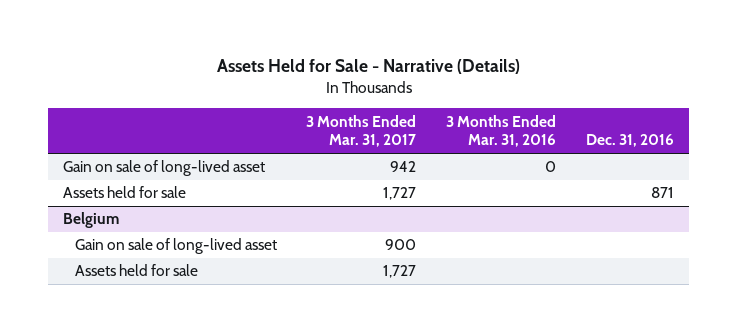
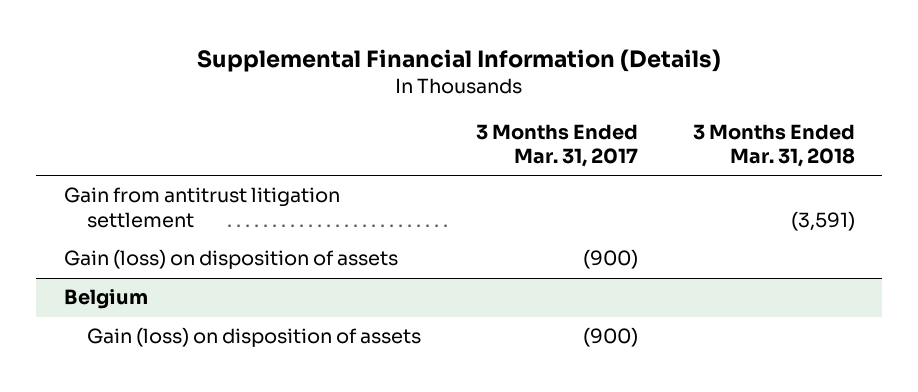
- Assets Held for Sale - Narrative (Details)
+ Supplemental Financial Information (Details)
- | 3 Months Ended Mar. 31, 2017 | 3 Months Ended Mar. 31, 2016 | Dec. 31, 2016
+ | 3 Months Ended Mar. 31, 2017 | 3 Months Ended Mar. 31, 2018
- Gain on sale of long-lived asset | 942 | 0 |
- Assets held for sale | 1,727 | | 871
+ Gain from antitrust litigation settlement | | (3,591)
+ Gain (loss) on disposition of assets | (900) |
@ Belgium
- Gain on sale of long-lived asset | 900 | |
- Assets held for sale | 1,727 | |
+ Gain (loss) on disposition of assets | (900) |

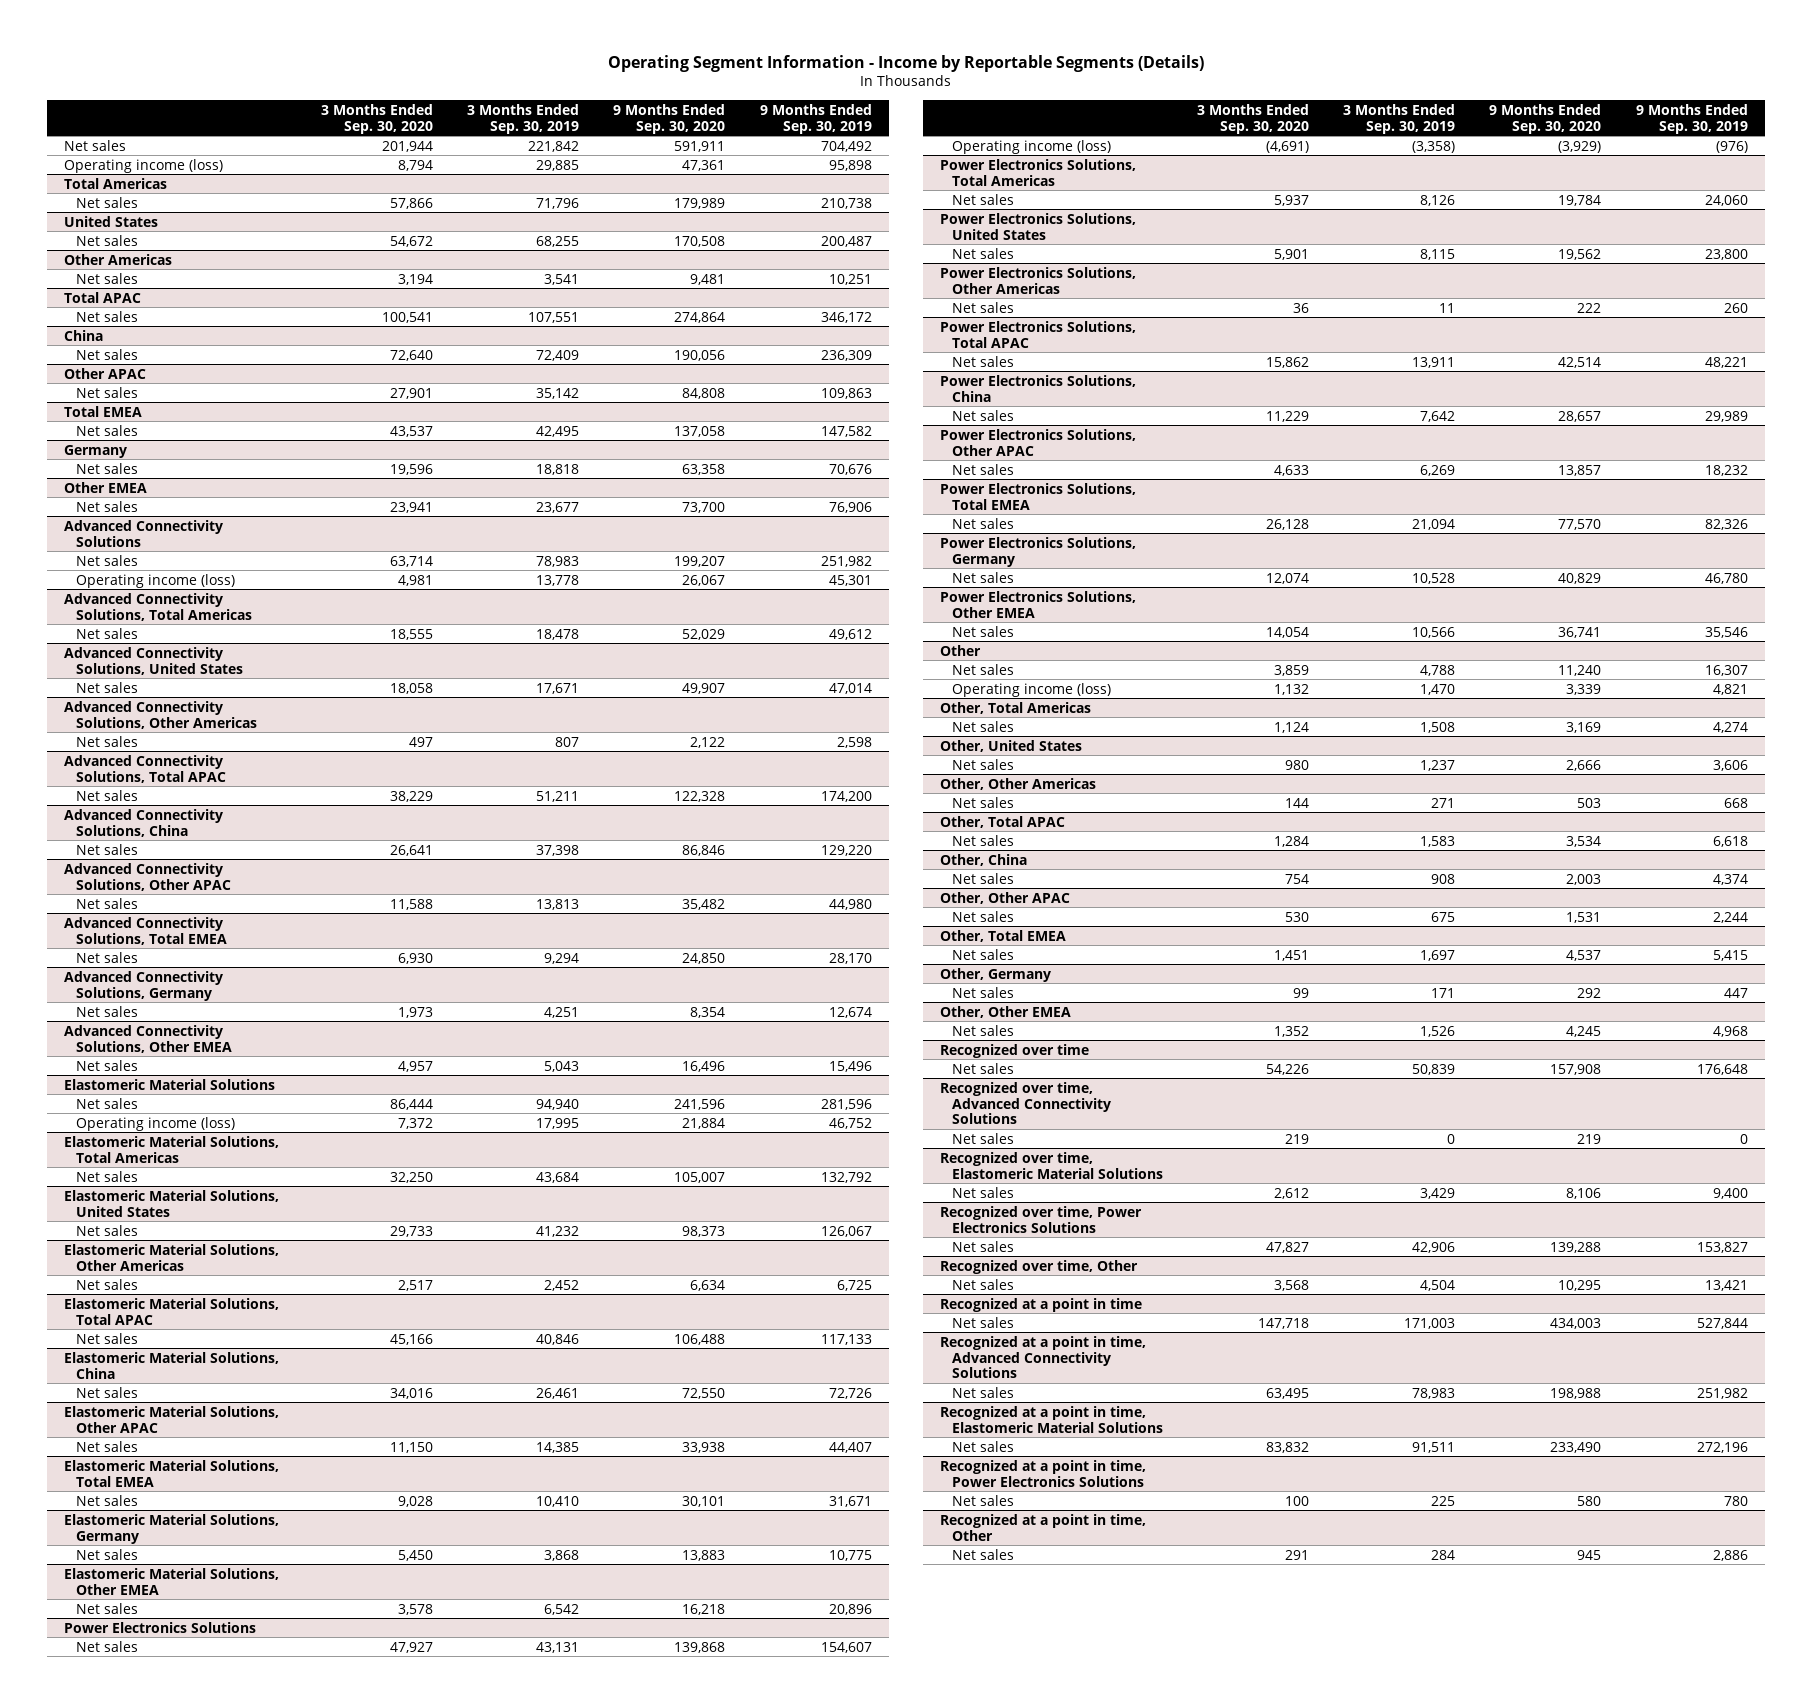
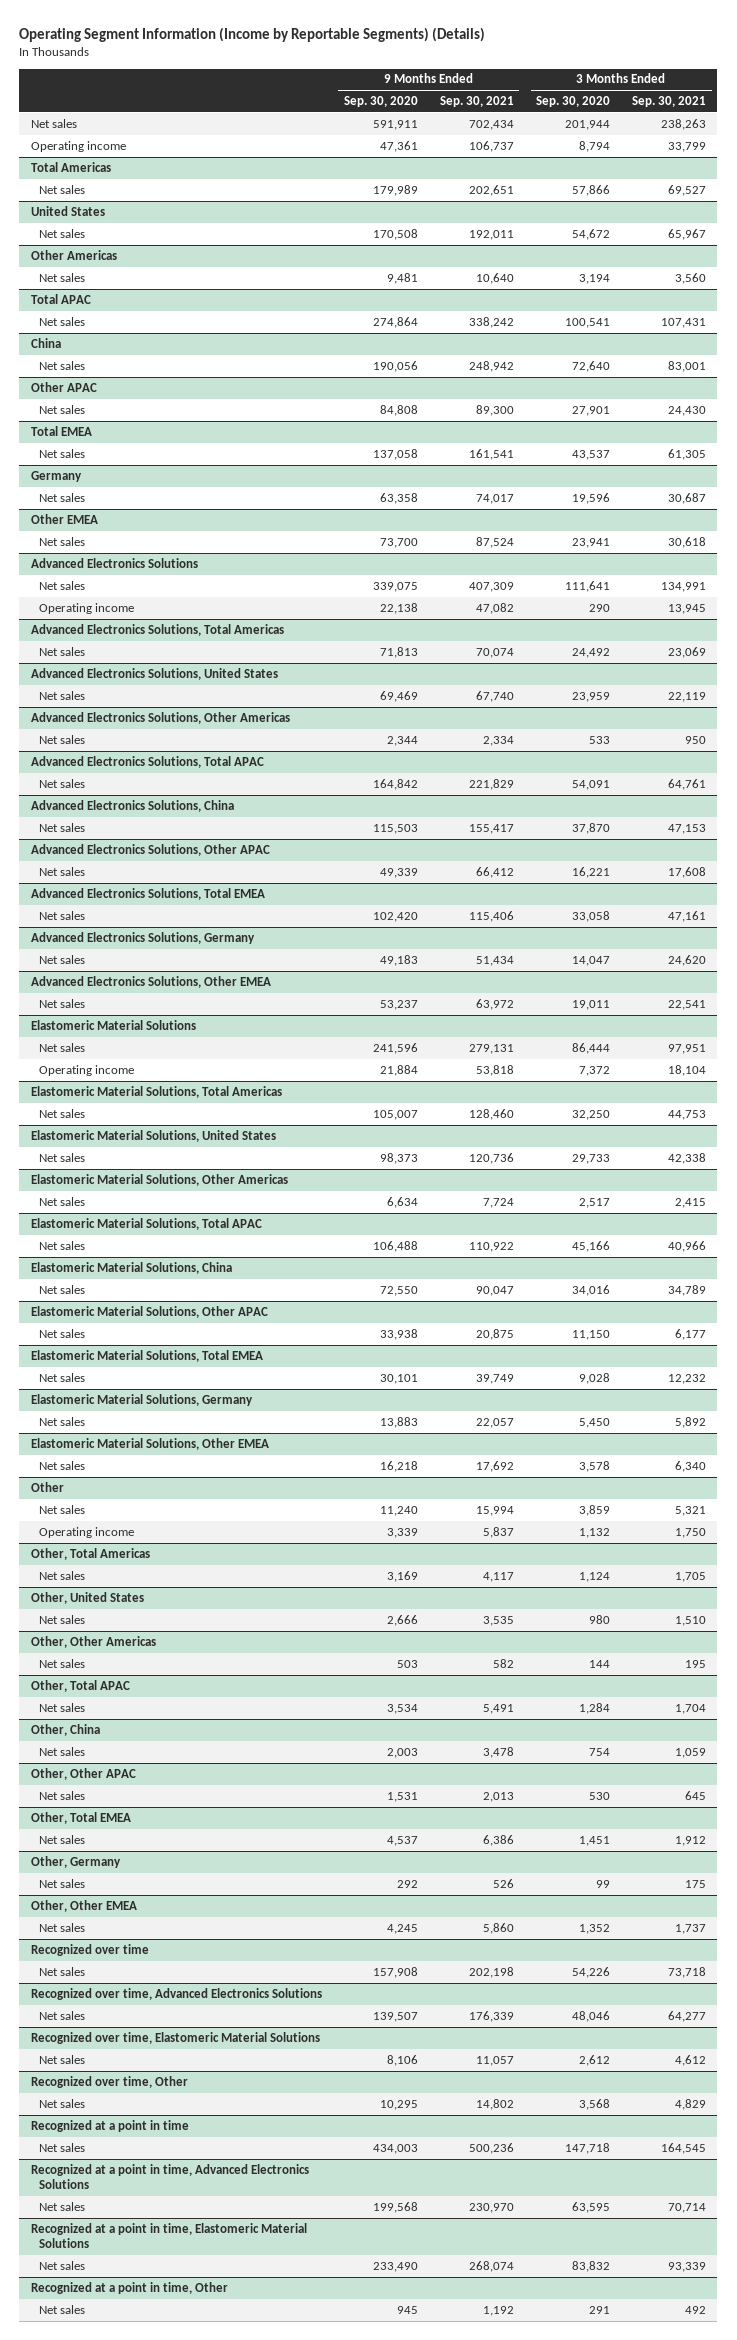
- Operating Segment Information - Income by Reportable Segments (Details)
+ Operating Segment Information (Income by Reportable Segments) (Details)
- | 3 Months Ended Sep. 30, 2020 | 3 Months Ended Sep. 30, 2019 | 9 Months Ended Sep. 30, 2020 | 9 Months Ended Sep. 30, 2019
+ | 9 Months Ended Sep. 30, 2020 | 9 Months Ended Sep. 30, 2021 | 3 Months Ended Sep. 30, 2020 | 3 Months Ended Sep. 30, 2021
- Operating income (loss) | 8,794 | 29,885 | 47,361 | 95,898
+ Operating income | 47,361 | 106,737 | 8,794 | 33,799
- Advanced Connectivity Solutions
- Net sales | 63,714 | 78,983 | 199,207 | 251,982
- Operating income (loss) | 4,981 | 13,778 | 26,067 | 45,301
- Advanced Connectivity Solutions, Total Americas
- Net sales | 18,555 | 18,478 | 52,029 | 49,612
- Advanced Connectivity Solutions, United States
- Net sales | 18,058 | 17,671 | 49,907 | 47,014
- Advanced Connectivity Solutions, Other Americas
- Net sales | 497 | 807 | 2,122 | 2,598
- Advanced Connectivity Solutions, Total APAC
- Net sales | 38,229 | 51,211 | 122,328 | 174,200
- Advanced Connectivity Solutions, China
- Net sales | 26,641 | 37,398 | 86,846 | 129,220
- Advanced Connectivity Solutions, Other APAC
- Net sales | 11,588 | 13,813 | 35,482 | 44,980
- Advanced Connectivity Solutions, Total EMEA
- Net sales | 6,930 | 9,294 | 24,850 | 28,170
- Advanced Connectivity Solutions, Germany
- Net sales | 1,973 | 4,251 | 8,354 | 12,674
- Advanced Connectivity Solutions, Other EMEA
- Net sales | 4,957 | 5,043 | 16,496 | 15,496
+ Advanced Electronics Solutions
+ Net sales | 339,075 | 407,309 | 111,641 | 134,991
+ Operating income | 22,138 | 47,082 | 290 | 13,945
+ Advanced Electronics Solutions, Total Americas
+ Net sales | 71,813 | 70,074 | 24,492 | 23,069
+ Advanced Electronics Solutions, United States
+ Net sales | 69,469 | 67,740 | 23,959 | 22,119
+ Advanced Electronics Solutions, Other Americas
+ Net sales | 2,344 | 2,334 | 533 | 950
+ Advanced Electronics Solutions, Total APAC
+ Net sales | 164,842 | 221,829 | 54,091 | 64,761
+ Advanced Electronics Solutions, China
+ Net sales | 115,503 | 155,417 | 37,870 | 47,153
+ Advanced Electronics Solutions, Other APAC
+ Net sales | 49,339 | 66,412 | 16,221 | 17,608
+ Advanced Electronics Solutions, Total EMEA
+ Net sales | 102,420 | 115,406 | 33,058 | 47,161
+ Advanced Electronics Solutions, Germany
+ Net sales | 49,183 | 51,434 | 14,047 | 24,620
+ Advanced Electronics Solutions, Other EMEA
+ Net sales | 53,237 | 63,972 | 19,011 | 22,541
@ Elastomeric Material Solutions
- Operating income (loss) | 7,372 | 17,995 | 21,884 | 46,752
+ Operating income | 21,884 | 53,818 | 7,372 | 18,104
- Power Electronics Solutions
- Net sales | 47,927 | 43,131 | 139,868 | 154,607
- Operating income (loss) | (4,691) | (3,358) | (3,929) | (976)
- Power Electronics Solutions, Total Americas
- Net sales | 5,937 | 8,126 | 19,784 | 24,060
- Power Electronics Solutions, United States
- Net sales | 5,901 | 8,115 | 19,562 | 23,800
- Power Electronics Solutions, Other Americas
- Net sales | 36 | 11 | 222 | 260
- Power Electronics Solutions, Total APAC
- Net sales | 15,862 | 13,911 | 42,514 | 48,221
- Power Electronics Solutions, China
- Net sales | 11,229 | 7,642 | 28,657 | 29,989
- Power Electronics Solutions, Other APAC
- Net sales | 4,633 | 6,269 | 13,857 | 18,232
- Power Electronics Solutions, Total EMEA
- Net sales | 26,128 | 21,094 | 77,570 | 82,326
- Power Electronics Solutions, Germany
- Net sales | 12,074 | 10,528 | 40,829 | 46,780
- Power Electronics Solutions, Other EMEA
- Net sales | 14,054 | 10,566 | 36,741 | 35,546
@ Other
- Operating income (loss) | 1,132 | 1,470 | 3,339 | 4,821
+ Operating income | 3,339 | 5,837 | 1,132 | 1,750
- Recognized over time, Advanced Connectivity Solutions
- Net sales | 219 | 0 | 219 | 0
+ Recognized over time, Advanced Electronics Solutions
+ Net sales | 139,507 | 176,339 | 48,046 | 64,277
- Recognized over time, Power Electronics Solutions
- Net sales | 47,827 | 42,906 | 139,288 | 153,827
- Recognized at a point in time, Advanced Connectivity Solutions
- Net sales | 63,495 | 78,983 | 198,988 | 251,982
+ Recognized at a point in time, Advanced Electronics Solutions
+ Net sales | 199,568 | 230,970 | 63,595 | 70,714
- Recognized at a point in time, Power Electronics Solutions
- Net sales | 100 | 225 | 580 | 780

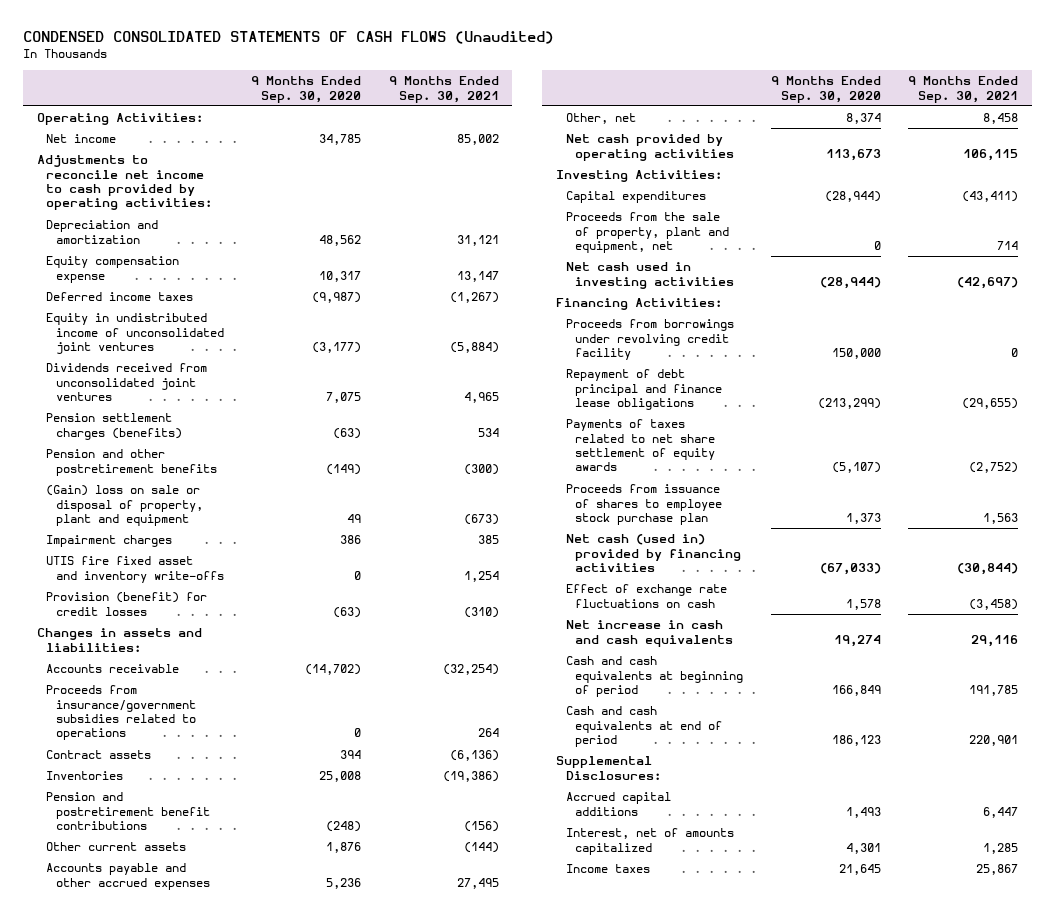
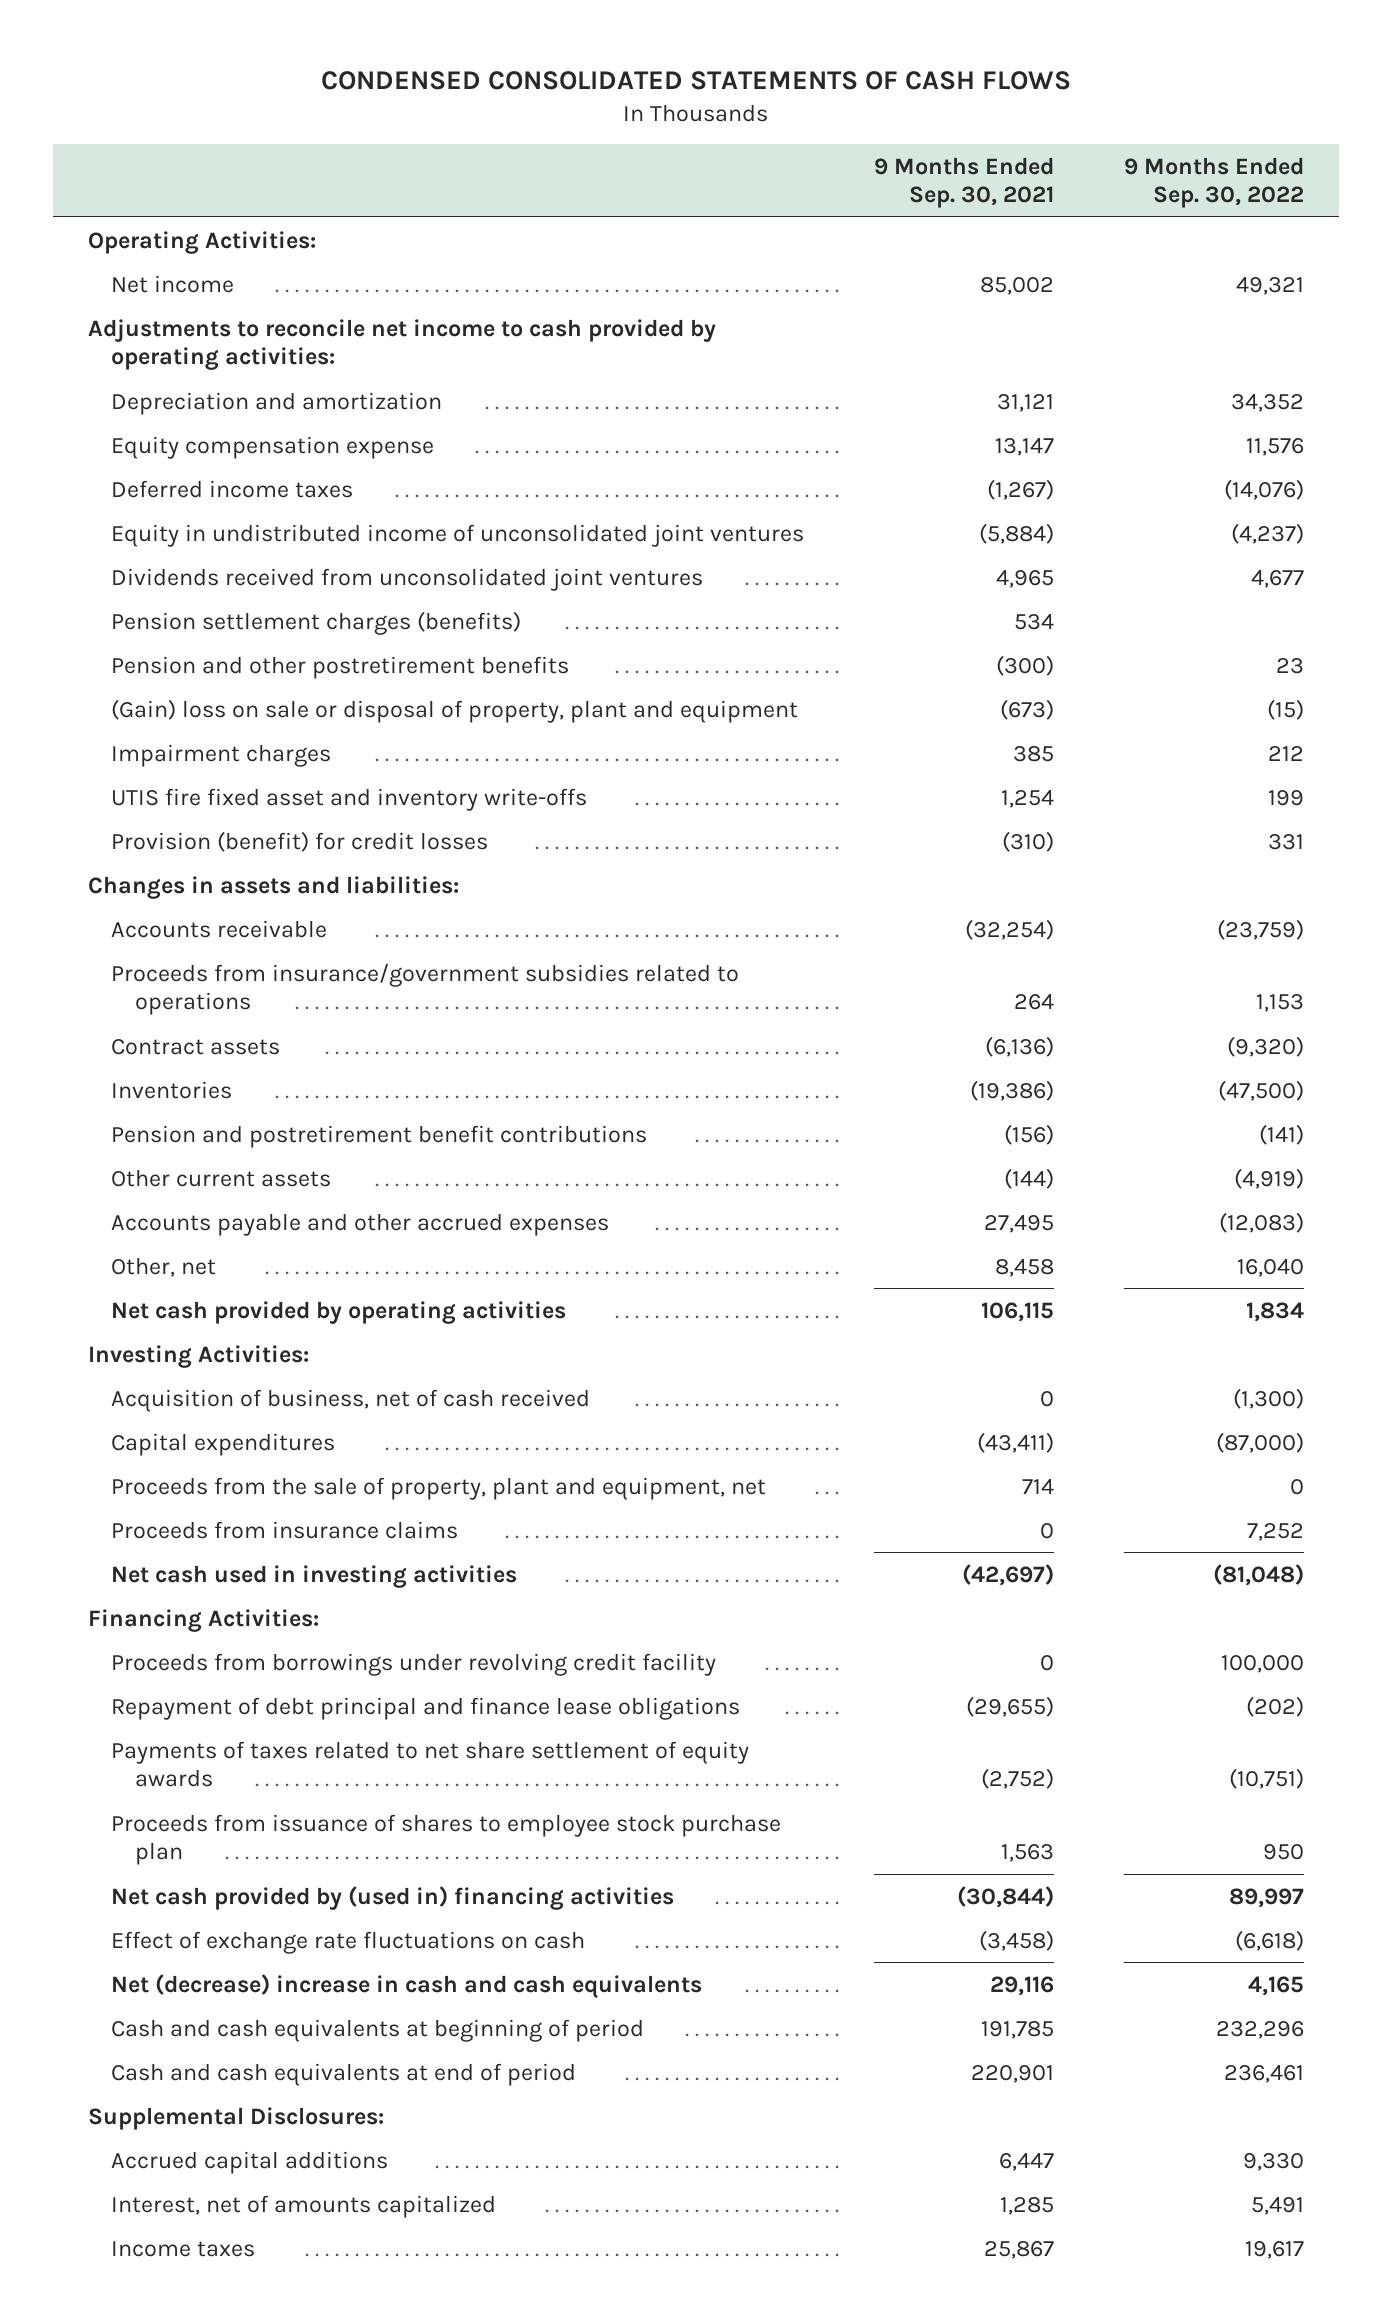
- CONDENSED CONSOLIDATED STATEMENTS OF CASH FLOWS (Unaudited)
+ CONDENSED CONSOLIDATED STATEMENTS OF CASH FLOWS
- | 9 Months Ended Sep. 30, 2020 | 9 Months Ended Sep. 30, 2021
+ | 9 Months Ended Sep. 30, 2021 | 9 Months Ended Sep. 30, 2022
+ Acquisition of business, net of cash received | 0 | (1,300)
+ Proceeds from insurance claims | 0 | 7,252
- Net cash (used in) provided by financing activities | (67,033) | (30,844)
+ Net cash provided by (used in) financing activities | (30,844) | 89,997
- Net increase in cash and cash equivalents | 19,274 | 29,116
+ Net (decrease) increase in cash and cash equivalents | 29,116 | 4,165

